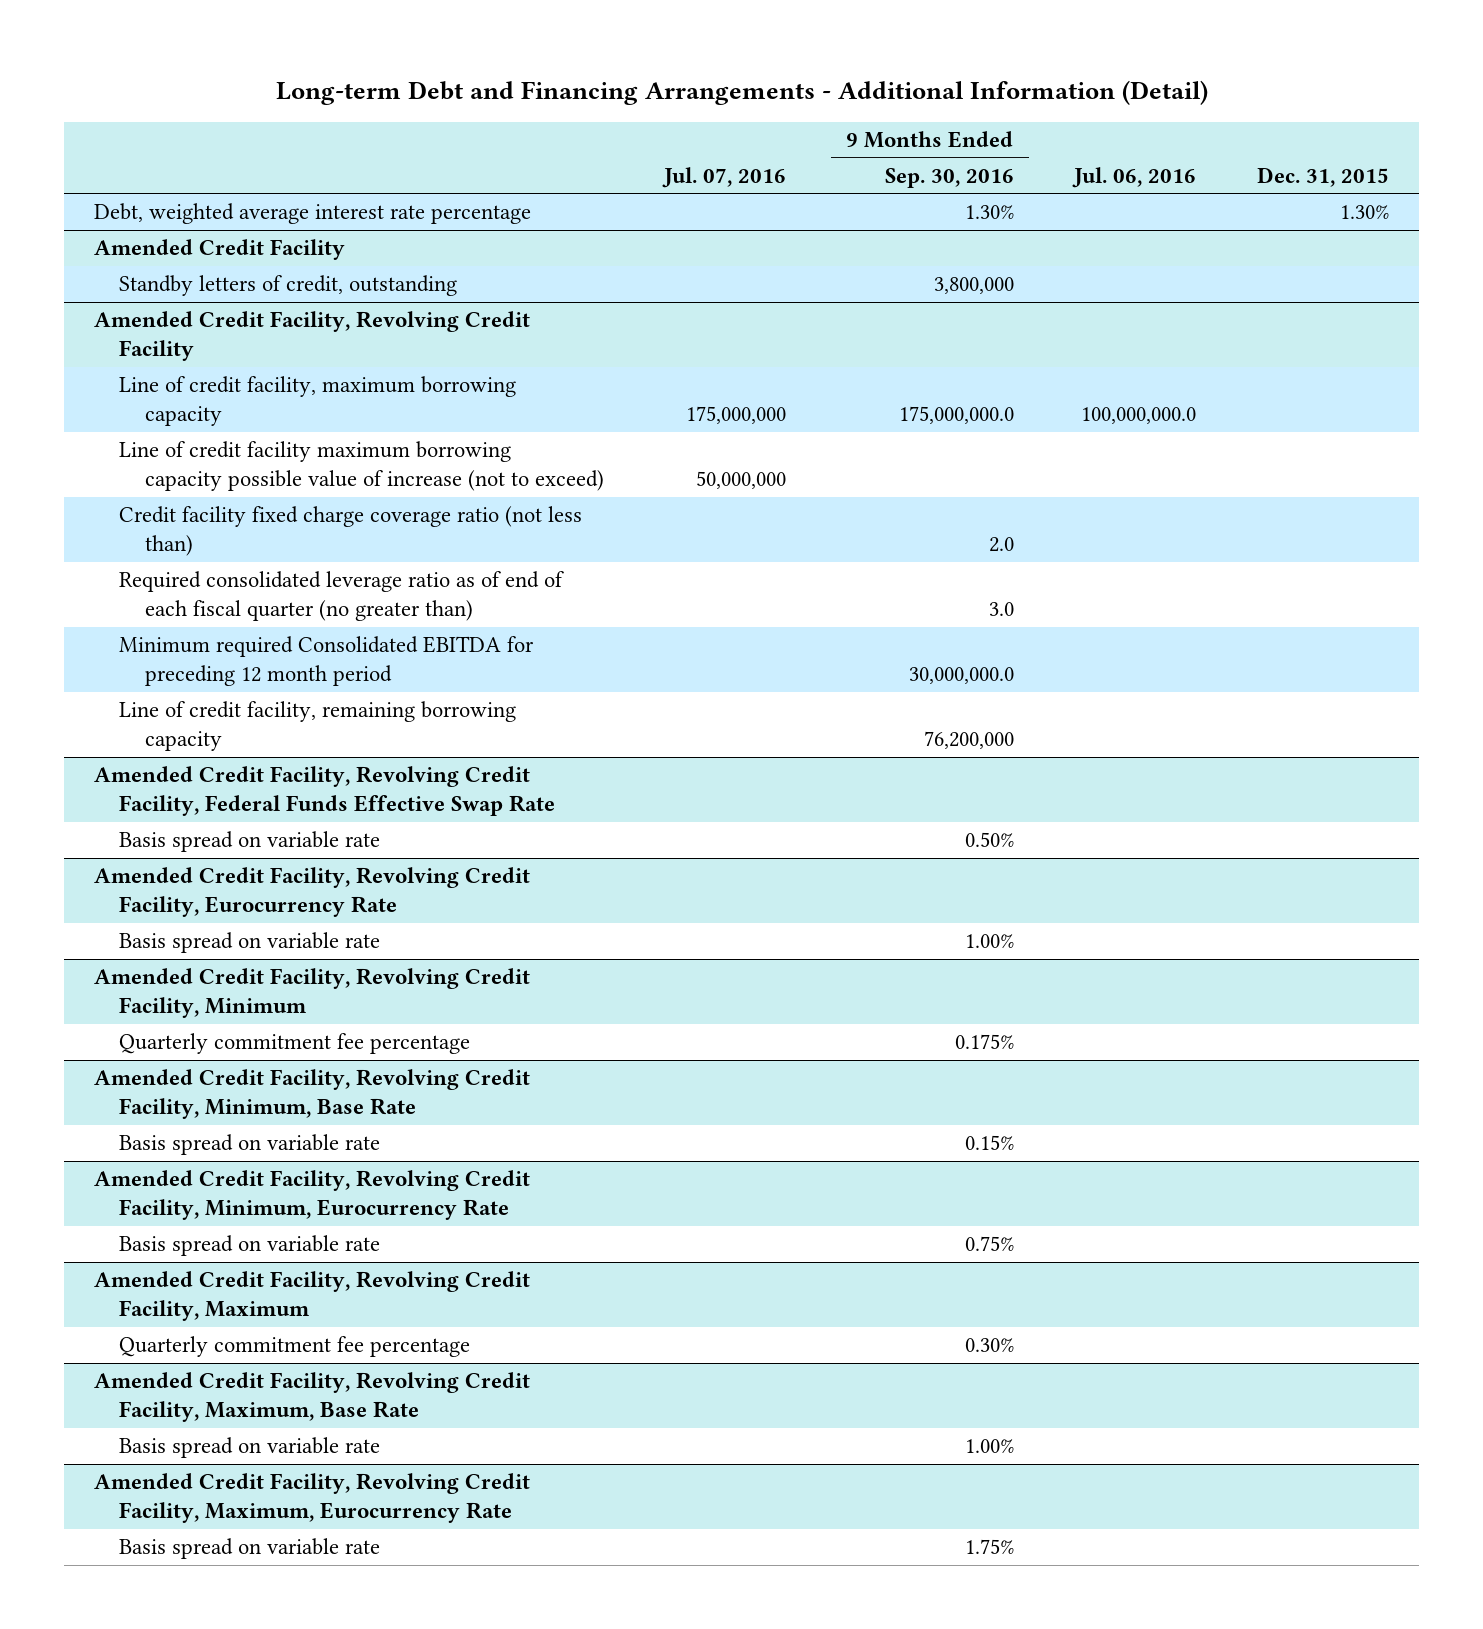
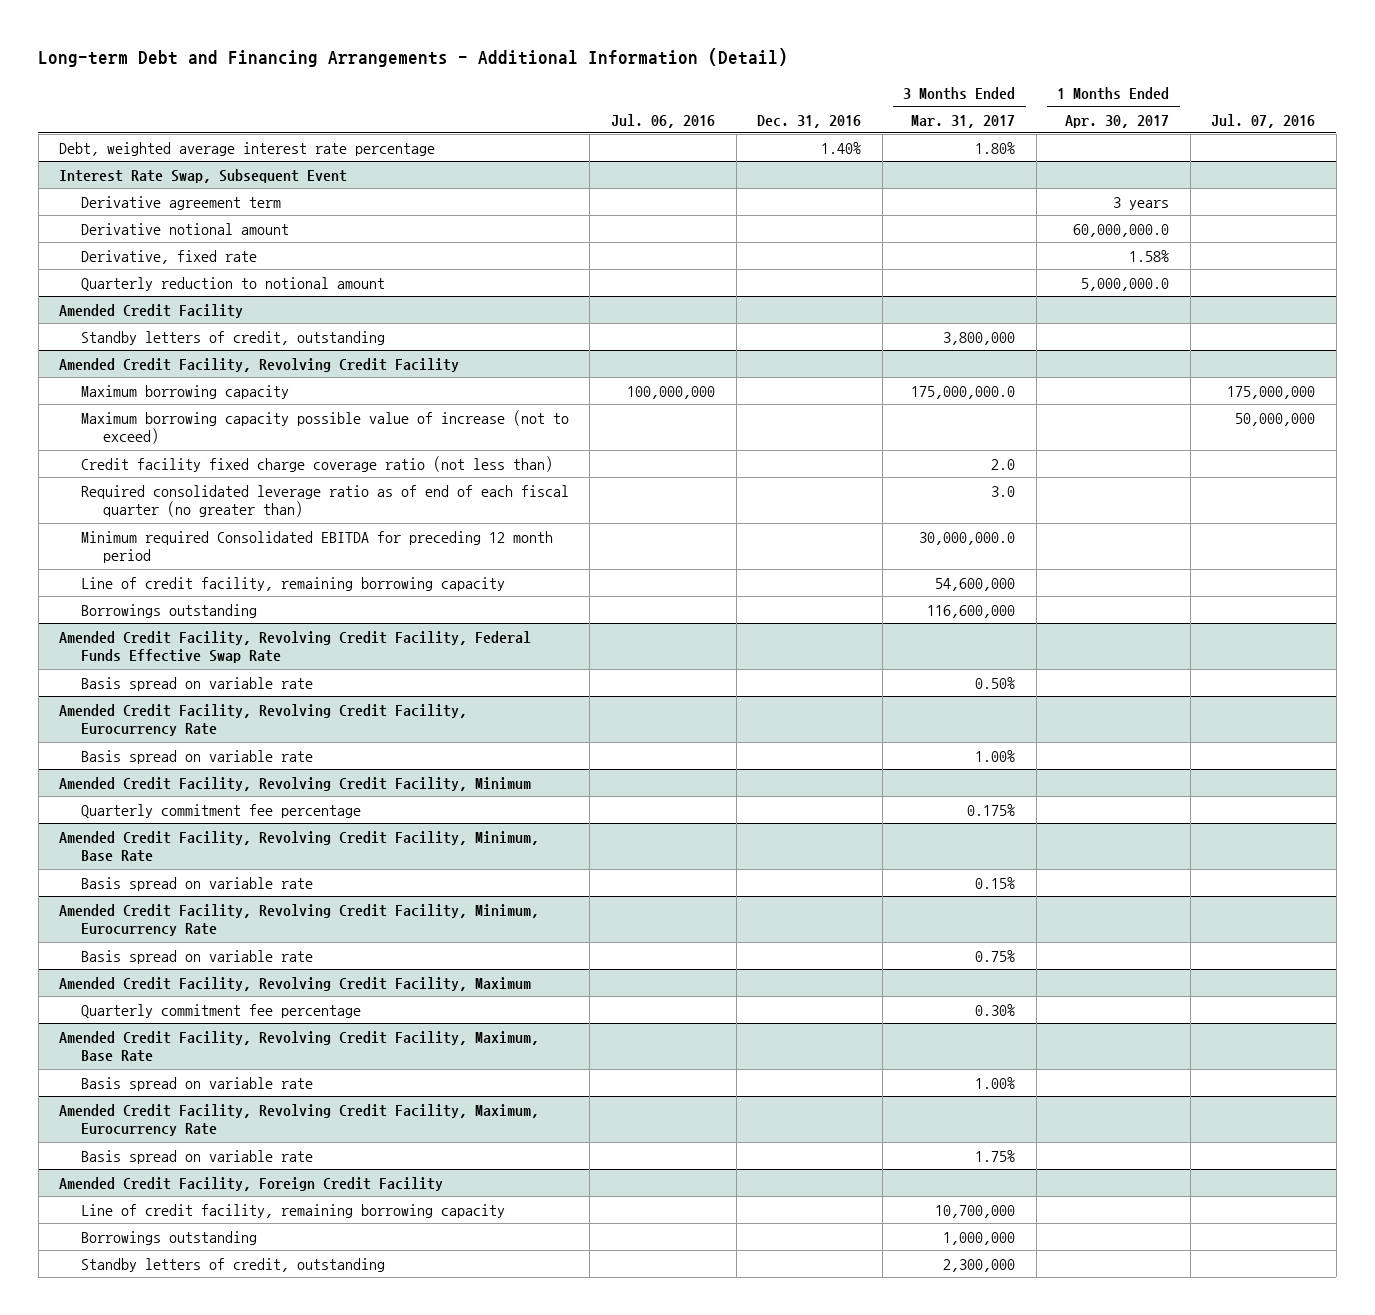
- | Jul. 07, 2016 | 9 Months Ended Sep. 30, 2016 | Jul. 06, 2016 | Dec. 31, 2015
+ | Jul. 06, 2016 | Dec. 31, 2016 | 3 Months Ended Mar. 31, 2017 | 1 Months Ended Apr. 30, 2017 | Jul. 07, 2016
+ Interest Rate Swap, Subsequent Event
+ Derivative agreement term | | | | 3 years |
+ Derivative notional amount | | | | 60,000,000.0 |
+ Derivative, fixed rate | | | | 1.58% |
+ Quarterly reduction to notional amount | | | | 5,000,000.0 |
@ Amended Credit Facility, Revolving Credit Facility
- Line of credit facility, maximum borrowing capacity | 175,000,000 | 175,000,000.0 | 100,000,000.0 |
- Line of credit facility maximum borrowing capacity possible value of increase (not to exceed) | 50,000,000 | | |
+ Maximum borrowing capacity | 100,000,000 | | 175,000,000.0 | | 175,000,000
+ Maximum borrowing capacity possible value of increase (not to exceed) | | | | | 50,000,000
+ Borrowings outstanding | | | 116,600,000 | |
+ Amended Credit Facility, Foreign Credit Facility
+ Line of credit facility, remaining borrowing capacity | | | 10,700,000 | |
+ Borrowings outstanding | | | 1,000,000 | |
+ Standby letters of credit, outstanding | | | 2,300,000 | |

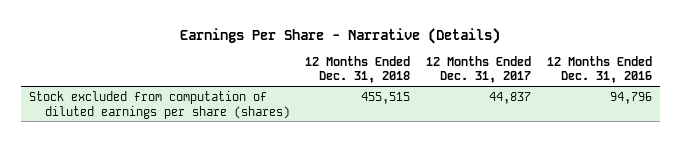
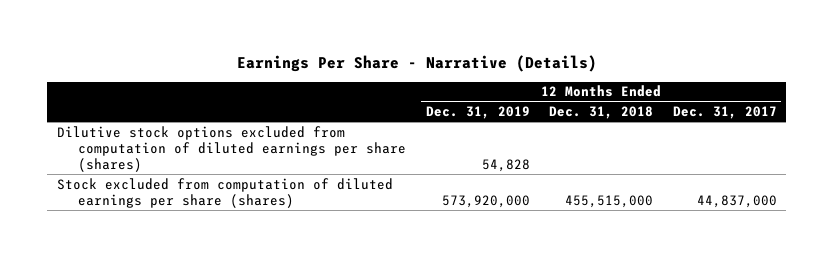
- | 12 Months Ended Dec. 31, 2018 | 12 Months Ended Dec. 31, 2017 | 12 Months Ended Dec. 31, 2016
+ | 12 Months Ended Dec. 31, 2019 | 12 Months Ended Dec. 31, 2018 | 12 Months Ended Dec. 31, 2017
- Stock excluded from computation of diluted earnings per share (shares) | 455,515 | 44,837 | 94,796
+ Dilutive stock options excluded from computation of diluted earnings per share (shares) | 54,828 | |
+ Stock excluded from computation of diluted earnings per share (shares) | 573,920,000 | 455,515,000 | 44,837,000

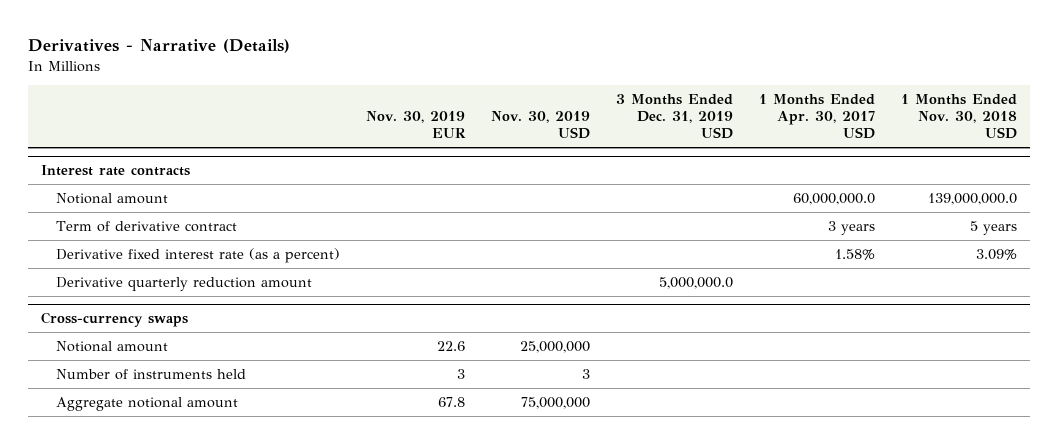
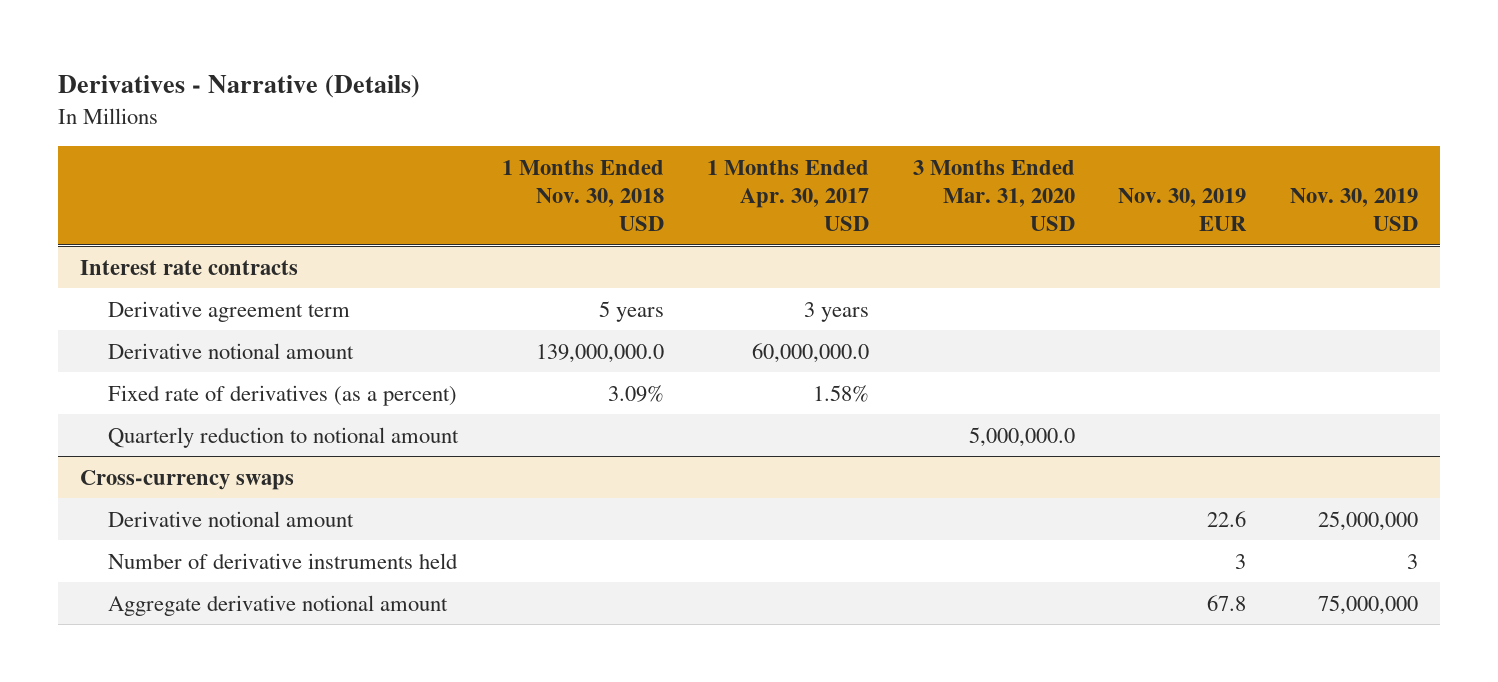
- | Nov. 30, 2019 EUR | Nov. 30, 2019 USD | 3 Months Ended Dec. 31, 2019 USD | 1 Months Ended Apr. 30, 2017 USD | 1 Months Ended Nov. 30, 2018 USD
+ | 1 Months Ended Nov. 30, 2018 USD | 1 Months Ended Apr. 30, 2017 USD | 3 Months Ended Mar. 31, 2020 USD | Nov. 30, 2019 EUR | Nov. 30, 2019 USD
@ Interest rate contracts
- Notional amount | | | | 60,000,000.0 | 139,000,000.0
- Term of derivative contract | | | | 3 years | 5 years
- Derivative fixed interest rate (as a percent) | | | | 1.58% | 3.09%
- Derivative quarterly reduction amount | | | 5,000,000.0 | |
+ Derivative agreement term | 5 years | 3 years | | |
+ Derivative notional amount | 139,000,000.0 | 60,000,000.0 | | |
+ Fixed rate of derivatives (as a percent) | 3.09% | 1.58% | | |
+ Quarterly reduction to notional amount | | | 5,000,000.0 | |
@ Cross-currency swaps
- Notional amount | 22.6 | 25,000,000 | | |
- Number of instruments held | 3 | 3 | | |
- Aggregate notional amount | 67.8 | 75,000,000 | | |
+ Derivative notional amount | | | | 22.6 | 25,000,000
+ Number of derivative instruments held | | | | 3 | 3
+ Aggregate derivative notional amount | | | | 67.8 | 75,000,000

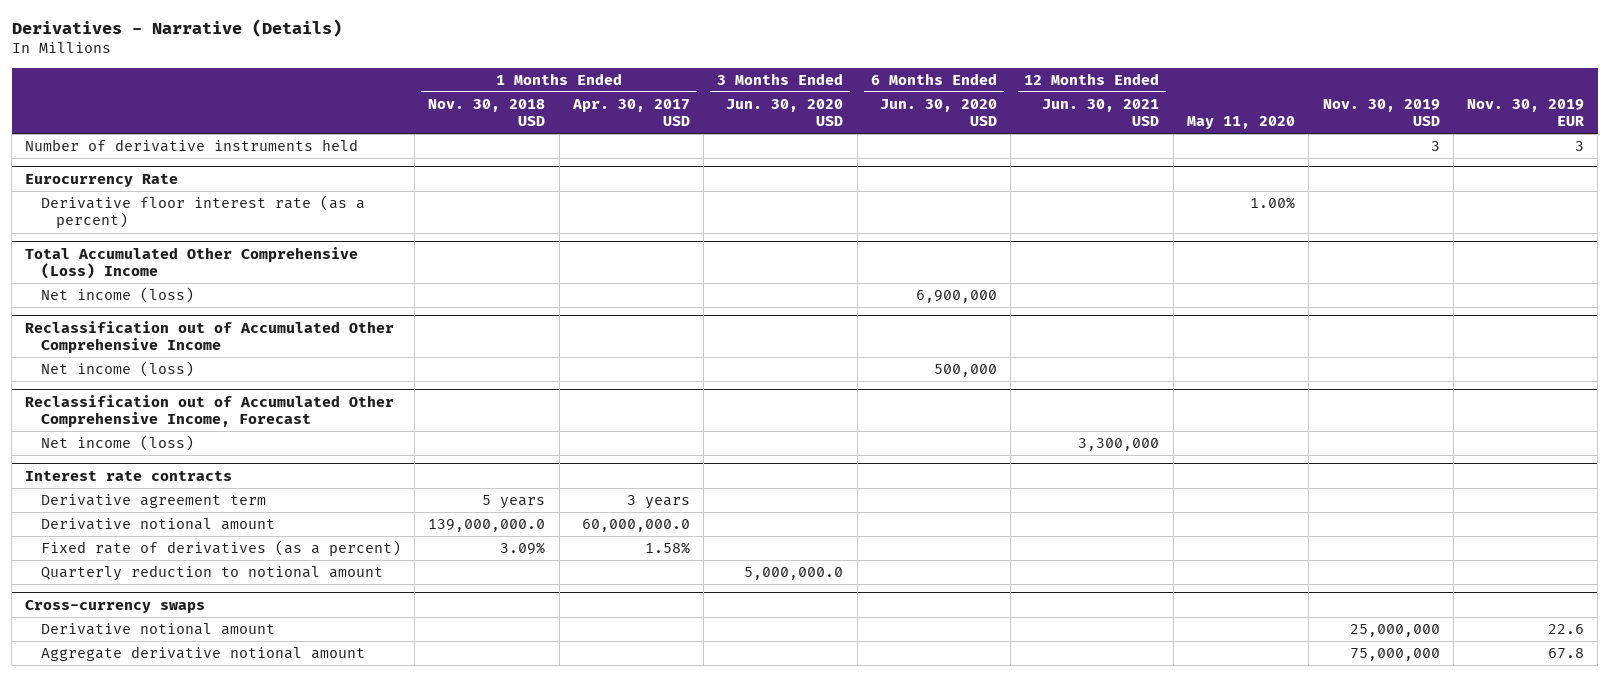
- | 1 Months Ended Nov. 30, 2018 USD | 1 Months Ended Apr. 30, 2017 USD | 3 Months Ended Mar. 31, 2020 USD | Nov. 30, 2019 EUR | Nov. 30, 2019 USD
+ | 1 Months Ended Nov. 30, 2018 USD | 1 Months Ended Apr. 30, 2017 USD | 3 Months Ended Jun. 30, 2020 USD | 6 Months Ended Jun. 30, 2020 USD | 12 Months Ended Jun. 30, 2021 USD | May 11, 2020 | Nov. 30, 2019 USD | Nov. 30, 2019 EUR
+ Number of derivative instruments held | | | | | | | 3 | 3
+ Eurocurrency Rate
+ Derivative floor interest rate (as a percent) | | | | | | 1.00% | |
+ Total Accumulated Other Comprehensive (Loss) Income
+ Net income (loss) | | | | 6,900,000 | | | |
+ Reclassification out of Accumulated Other Comprehensive Income
+ Net income (loss) | | | | 500,000 | | | |
+ Reclassification out of Accumulated Other Comprehensive Income, Forecast
+ Net income (loss) | | | | | 3,300,000 | | |
@ Cross-currency swaps
- Number of derivative instruments held | | | | 3 | 3

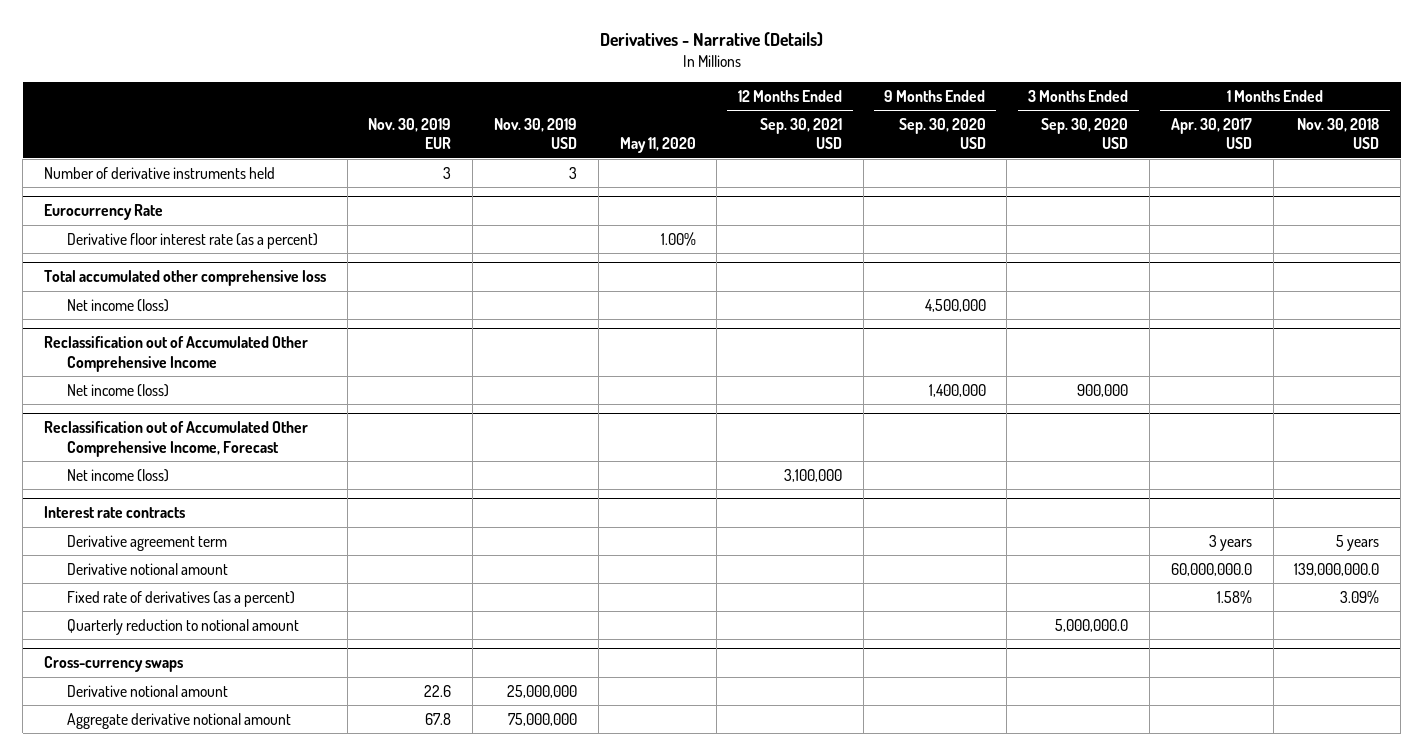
- | 1 Months Ended Nov. 30, 2018 USD | 1 Months Ended Apr. 30, 2017 USD | 3 Months Ended Jun. 30, 2020 USD | 6 Months Ended Jun. 30, 2020 USD | 12 Months Ended Jun. 30, 2021 USD | May 11, 2020 | Nov. 30, 2019 USD | Nov. 30, 2019 EUR
+ | Nov. 30, 2019 EUR | Nov. 30, 2019 USD | May 11, 2020 | 12 Months Ended Sep. 30, 2021 USD | 9 Months Ended Sep. 30, 2020 USD | 3 Months Ended Sep. 30, 2020 USD | 1 Months Ended Apr. 30, 2017 USD | 1 Months Ended Nov. 30, 2018 USD
- Total Accumulated Other Comprehensive (Loss) Income
+ Total accumulated other comprehensive loss

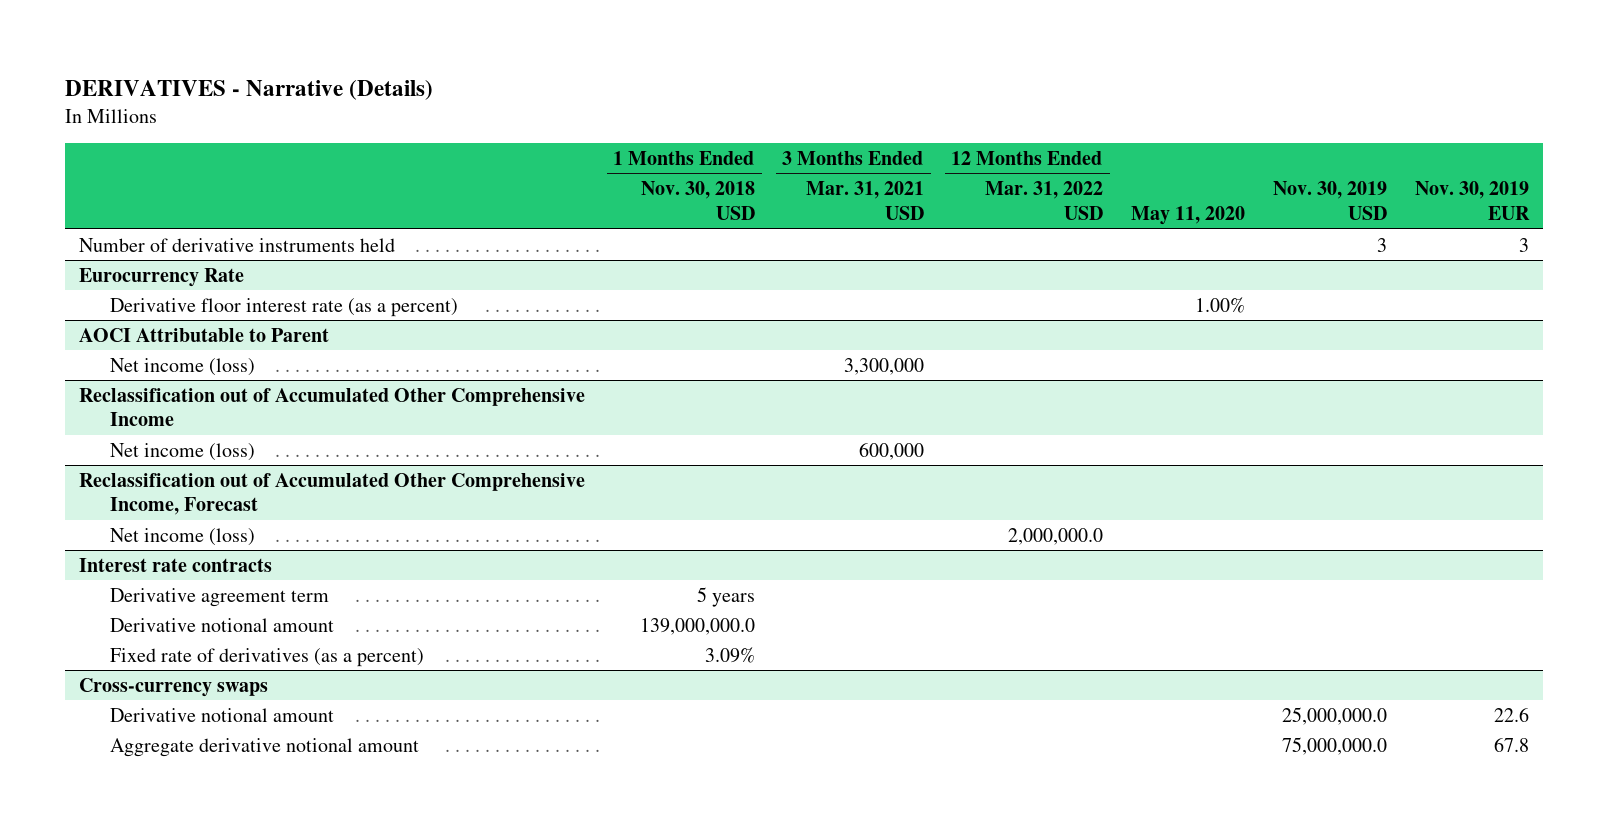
- Derivatives - Narrative (Details)
+ DERIVATIVES - Narrative (Details)
- | Nov. 30, 2019 EUR | Nov. 30, 2019 USD | May 11, 2020 | 12 Months Ended Sep. 30, 2021 USD | 9 Months Ended Sep. 30, 2020 USD | 3 Months Ended Sep. 30, 2020 USD | 1 Months Ended Apr. 30, 2017 USD | 1 Months Ended Nov. 30, 2018 USD
+ | 1 Months Ended Nov. 30, 2018 USD | 3 Months Ended Mar. 31, 2021 USD | 12 Months Ended Mar. 31, 2022 USD | May 11, 2020 | Nov. 30, 2019 USD | Nov. 30, 2019 EUR
- Total accumulated other comprehensive loss
+ AOCI Attributable to Parent
@ Interest rate contracts
- Quarterly reduction to notional amount | | | | | | 5,000,000.0 | |
@ Cross-currency swaps
- Derivative notional amount | 22.6 | 25,000,000 | | | | | |
- Aggregate derivative notional amount | 67.8 | 75,000,000 | | | | | |
+ Derivative notional amount | | | | | 25,000,000.0 | 22.6
+ Aggregate derivative notional amount | | | | | 75,000,000.0 | 67.8

